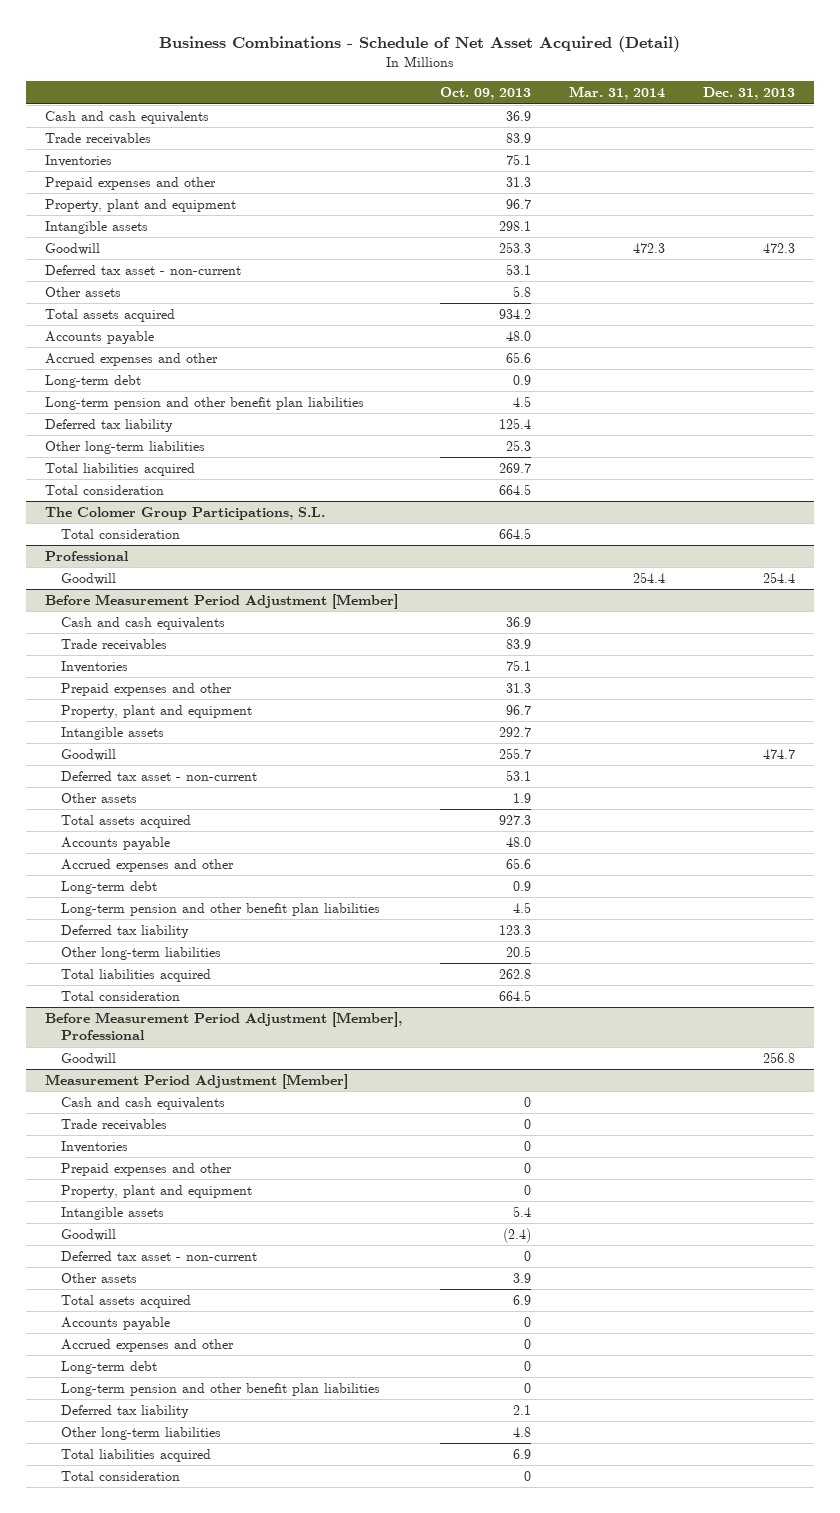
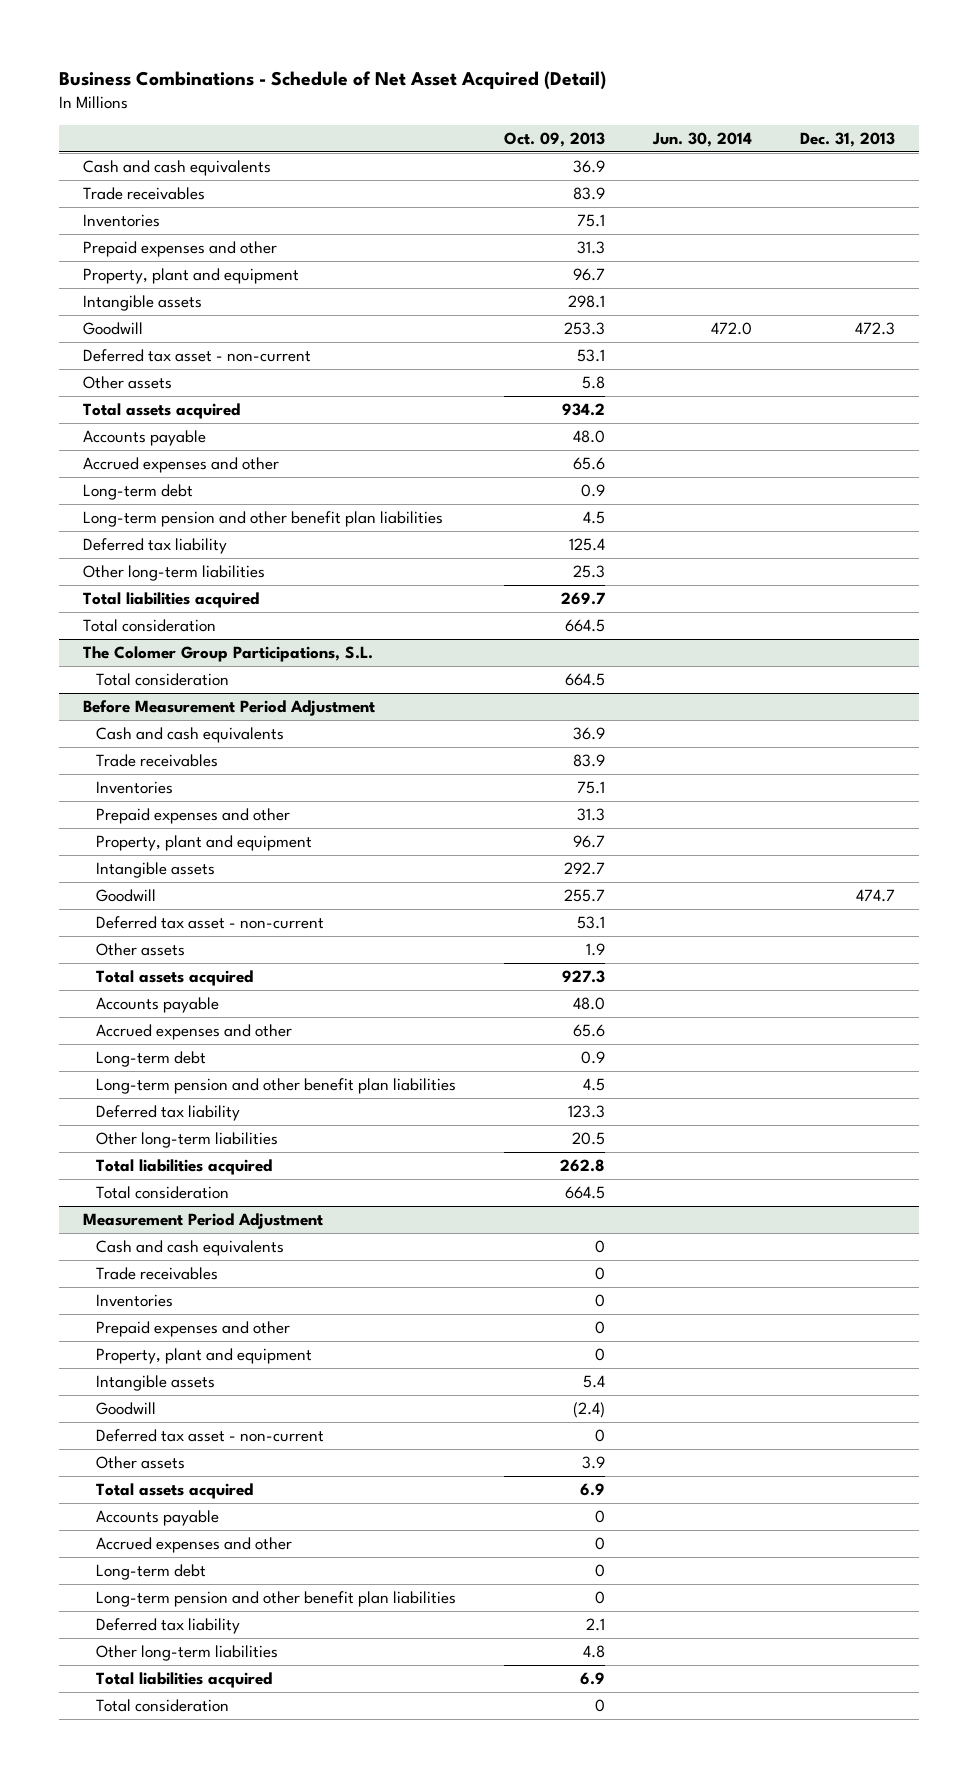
- | Oct. 09, 2013 | Mar. 31, 2014 | Dec. 31, 2013
+ | Oct. 09, 2013 | Jun. 30, 2014 | Dec. 31, 2013
- Professional
- Goodwill | | 254.4 | 254.4
- Before Measurement Period Adjustment [Member]
+ Before Measurement Period Adjustment
- Before Measurement Period Adjustment [Member], Professional
- Goodwill | | | 256.8
- Measurement Period Adjustment [Member]
+ Measurement Period Adjustment

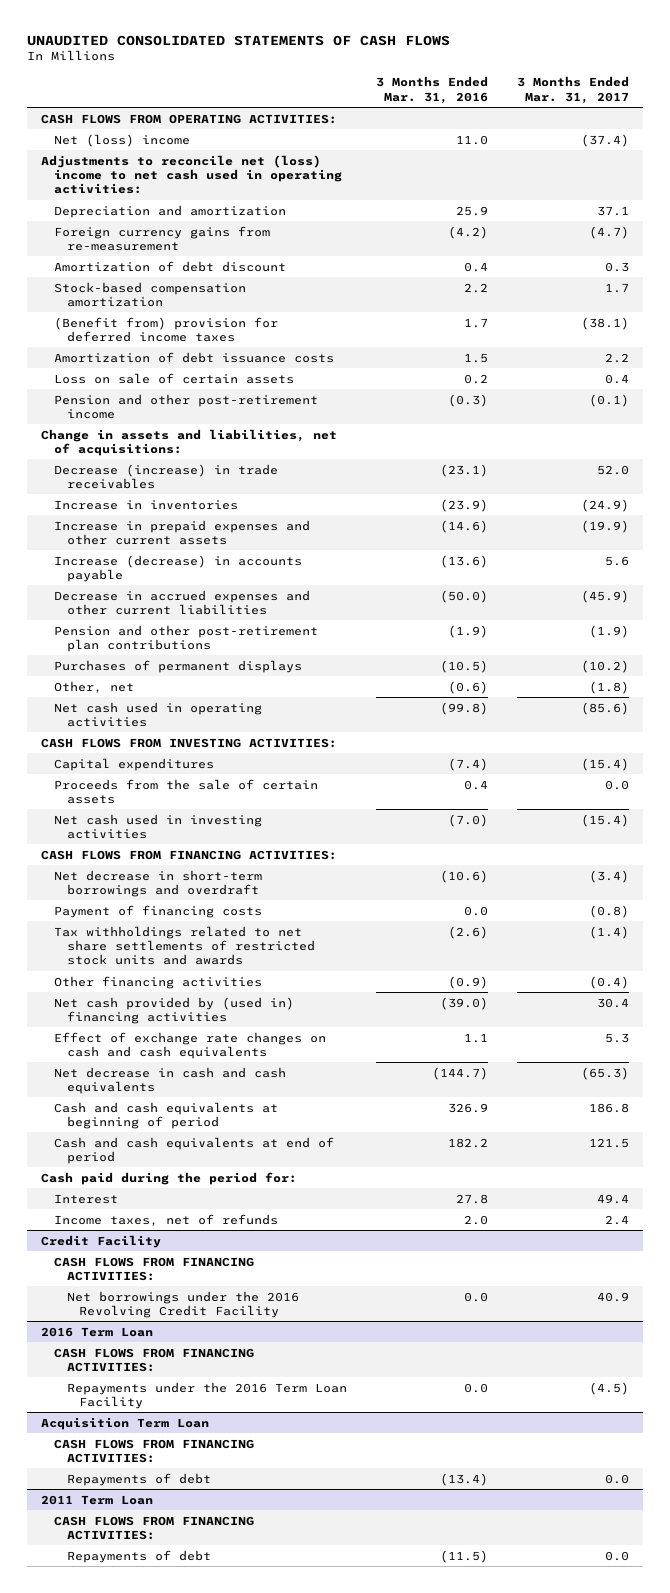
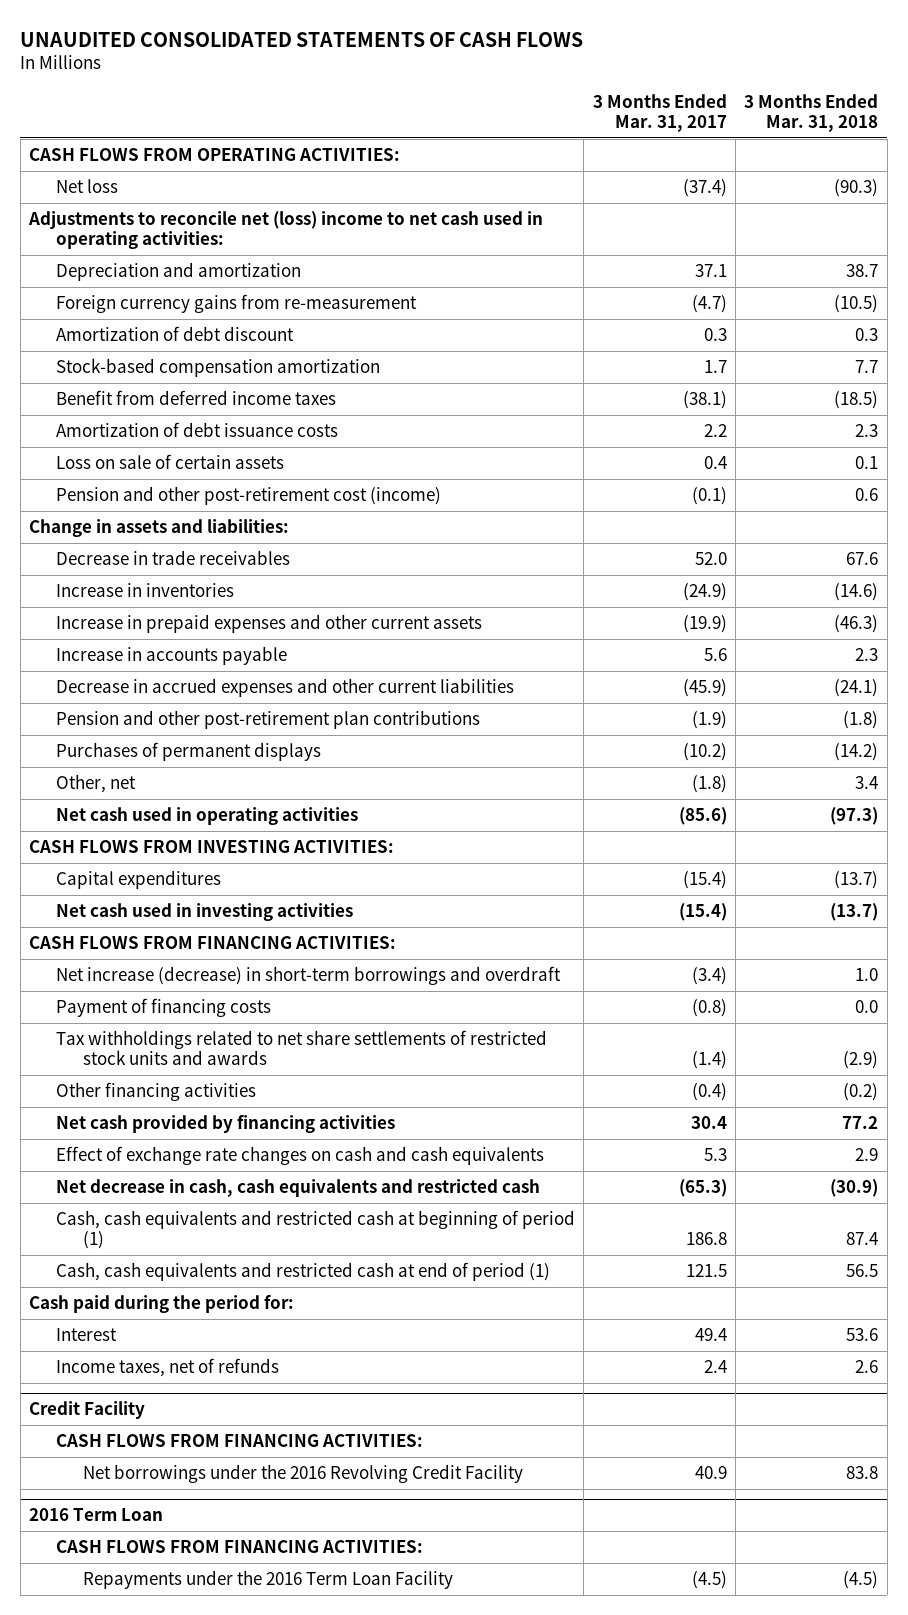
- | 3 Months Ended Mar. 31, 2016 | 3 Months Ended Mar. 31, 2017
+ | 3 Months Ended Mar. 31, 2017 | 3 Months Ended Mar. 31, 2018
- Net (loss) income | 11.0 | (37.4)
+ Net loss | (37.4) | (90.3)
- (Benefit from) provision for deferred income taxes | 1.7 | (38.1)
+ Benefit from deferred income taxes | (38.1) | (18.5)
- Pension and other post-retirement income | (0.3) | (0.1)
- Change in assets and liabilities, net of acquisitions:
- Decrease (increase) in trade receivables | (23.1) | 52.0
+ Pension and other post-retirement cost (income) | (0.1) | 0.6
+ Change in assets and liabilities:
+ Decrease in trade receivables | 52.0 | 67.6
- Increase (decrease) in accounts payable | (13.6) | 5.6
+ Increase in accounts payable | 5.6 | 2.3
- Proceeds from the sale of certain assets | 0.4 | 0.0
- Net decrease in short-term borrowings and overdraft | (10.6) | (3.4)
+ Net increase (decrease) in short-term borrowings and overdraft | (3.4) | 1.0
- Net cash provided by (used in) financing activities | (39.0) | 30.4
+ Net cash provided by financing activities | 30.4 | 77.2
- Net decrease in cash and cash equivalents | (144.7) | (65.3)
- Cash and cash equivalents at beginning of period | 326.9 | 186.8
- Cash and cash equivalents at end of period | 182.2 | 121.5
+ Net decrease in cash, cash equivalents and restricted cash | (65.3) | (30.9)
+ Cash, cash equivalents and restricted cash at beginning of period (1) | 186.8 | 87.4
+ Cash, cash equivalents and restricted cash at end of period (1) | 121.5 | 56.5
- Acquisition Term Loan
- CASH FLOWS FROM FINANCING ACTIVITIES:
- Repayments of debt | (13.4) | 0.0
- 2011 Term Loan
- CASH FLOWS FROM FINANCING ACTIVITIES:
- Repayments of debt | (11.5) | 0.0

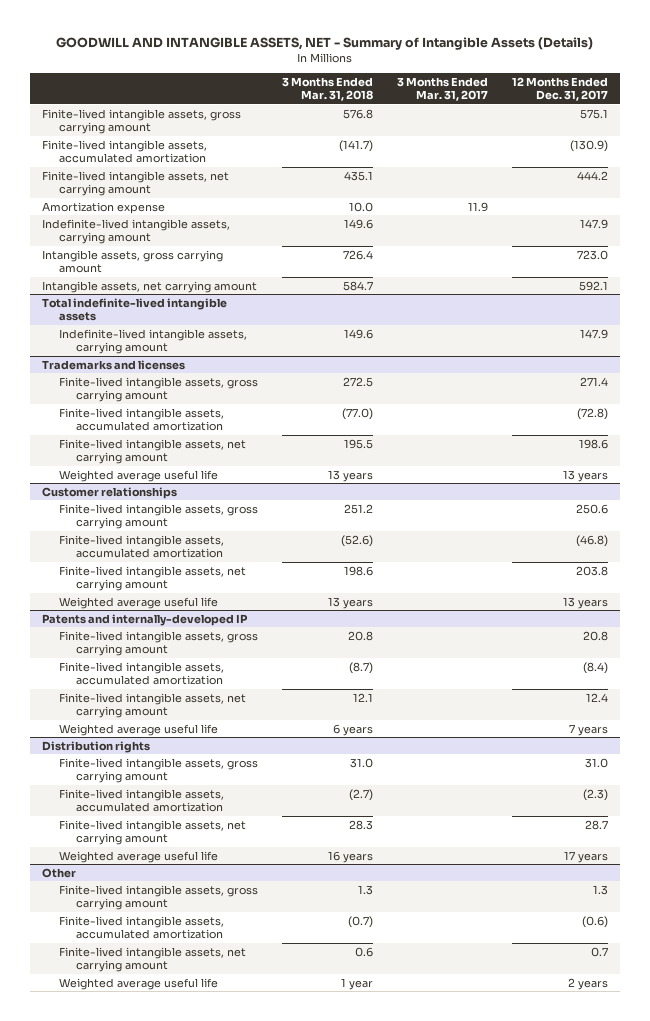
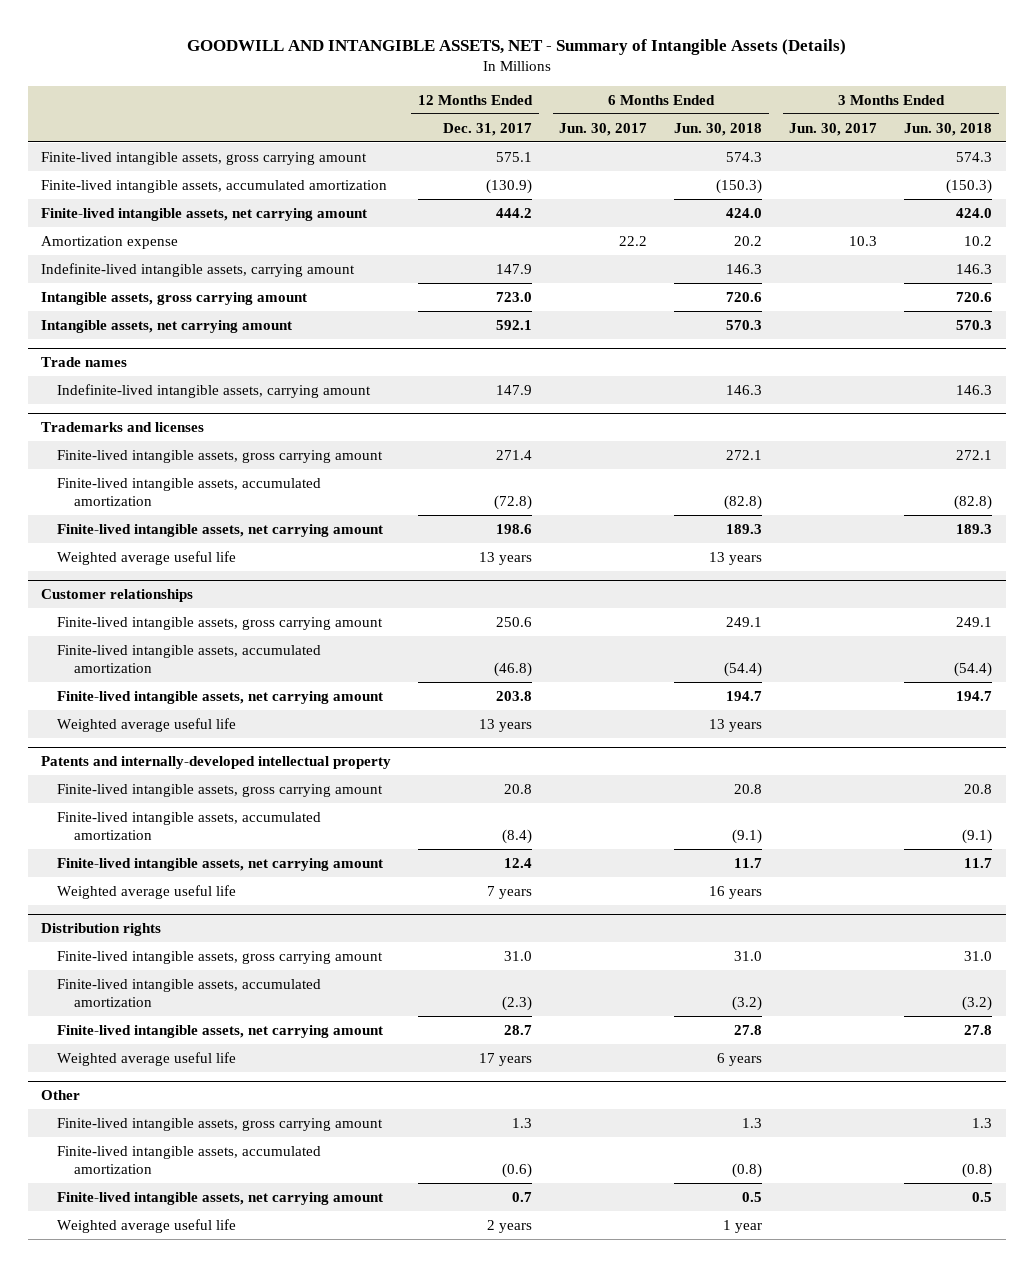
- | 3 Months Ended Mar. 31, 2018 | 3 Months Ended Mar. 31, 2017 | 12 Months Ended Dec. 31, 2017
+ | 12 Months Ended Dec. 31, 2017 | 6 Months Ended Jun. 30, 2017 | 6 Months Ended Jun. 30, 2018 | 3 Months Ended Jun. 30, 2017 | 3 Months Ended Jun. 30, 2018
- Total indefinite-lived intangible assets
+ Trade names
- Patents and internally-developed IP
+ Patents and internally-developed intellectual property

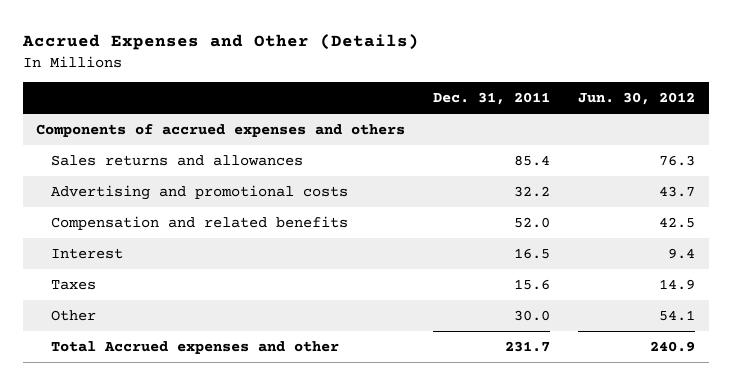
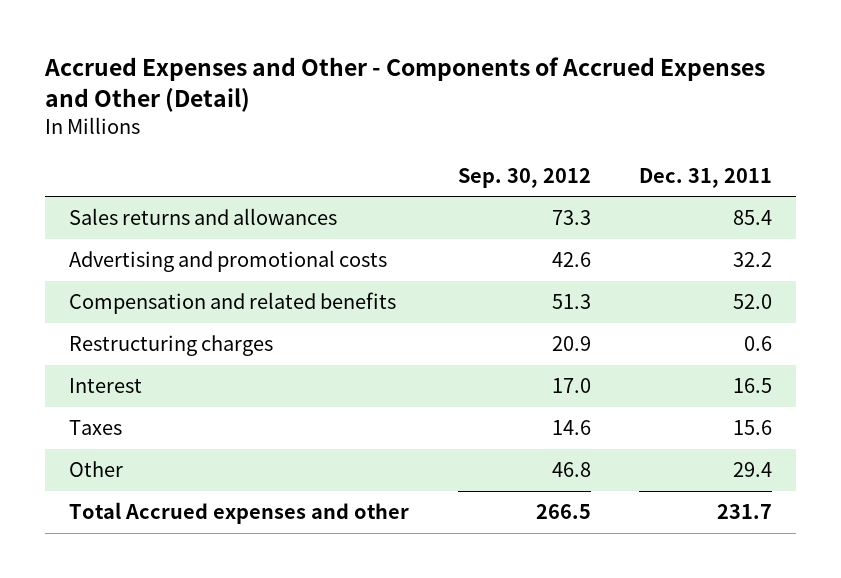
- Accrued Expenses and Other (Details)
+ Accrued Expenses and Other - Components of Accrued Expenses and Other (Detail)
- | Dec. 31, 2011 | Jun. 30, 2012
+ | Sep. 30, 2012 | Dec. 31, 2011
- Components of accrued expenses and others
+ Restructuring charges | 20.9 | 0.6
- Other | 30.0 | 54.1
+ Other | 46.8 | 29.4

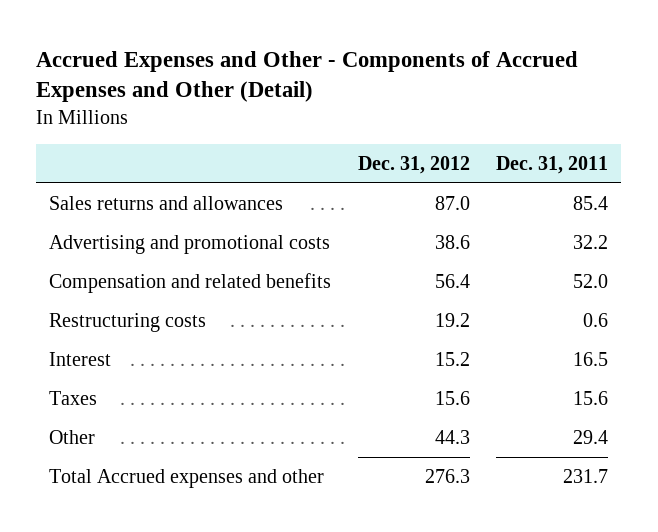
- | Sep. 30, 2012 | Dec. 31, 2011
+ | Dec. 31, 2012 | Dec. 31, 2011
- Restructuring charges | 20.9 | 0.6
+ Restructuring costs | 19.2 | 0.6

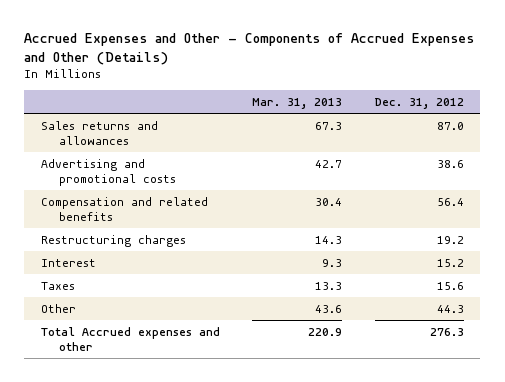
- Accrued Expenses and Other - Components of Accrued Expenses and Other (Detail)
+ Accrued Expenses and Other - Components of Accrued Expenses and Other (Details)
- | Dec. 31, 2012 | Dec. 31, 2011
+ | Mar. 31, 2013 | Dec. 31, 2012
- Restructuring costs | 19.2 | 0.6
+ Restructuring charges | 14.3 | 19.2

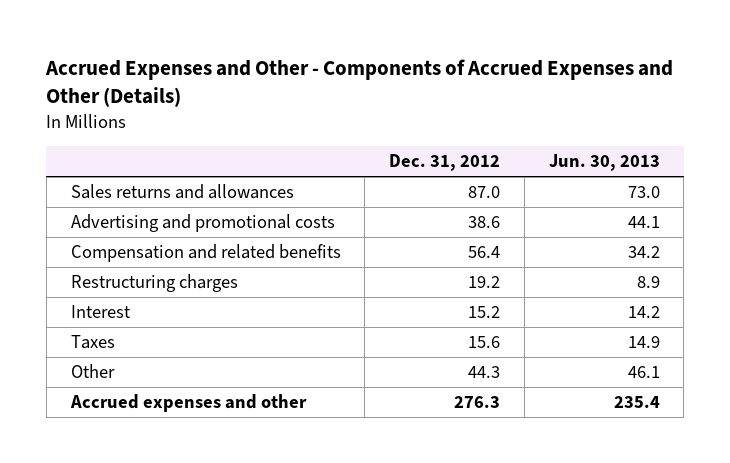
- | Mar. 31, 2013 | Dec. 31, 2012
+ | Dec. 31, 2012 | Jun. 30, 2013
- Total Accrued expenses and other | 220.9 | 276.3
+ Accrued expenses and other | 276.3 | 235.4

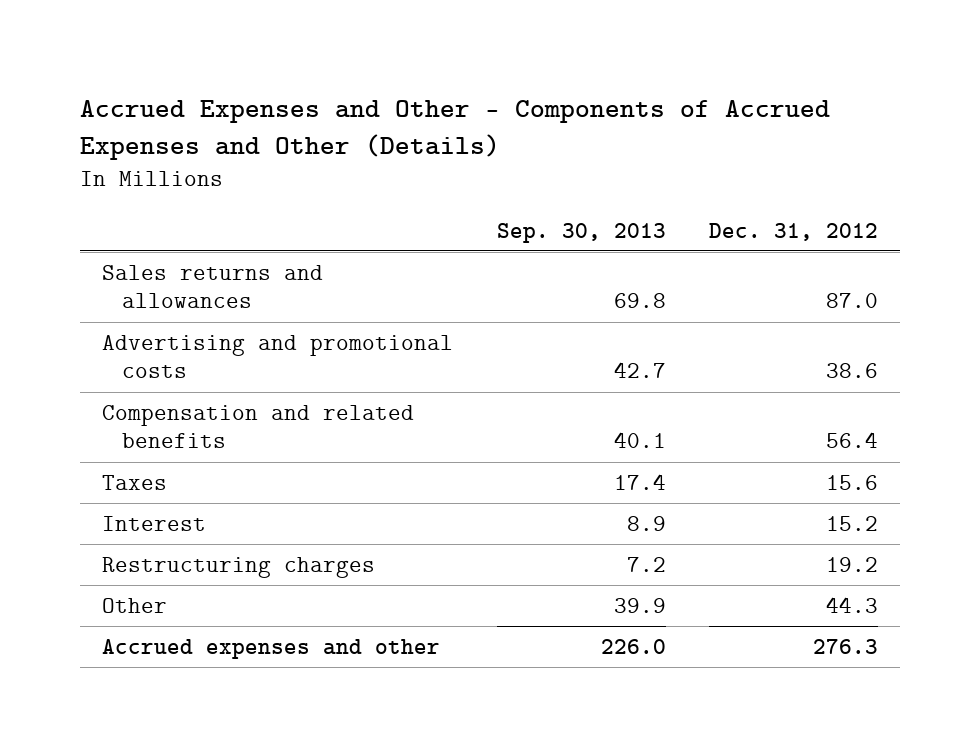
- | Dec. 31, 2012 | Jun. 30, 2013
+ | Sep. 30, 2013 | Dec. 31, 2012
moved down: Interest | 8.9 | 15.2
moved down: Restructuring charges | 7.2 | 19.2

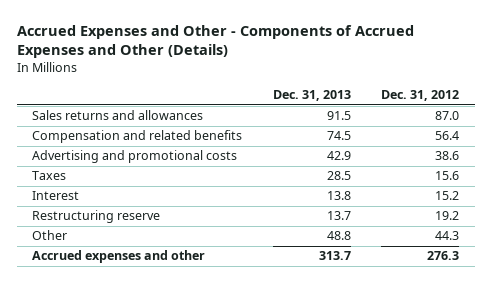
- | Sep. 30, 2013 | Dec. 31, 2012
+ | Dec. 31, 2013 | Dec. 31, 2012
moved down: Advertising and promotional costs | 42.9 | 38.6
- Restructuring charges | 7.2 | 19.2
+ Restructuring reserve | 13.7 | 19.2

